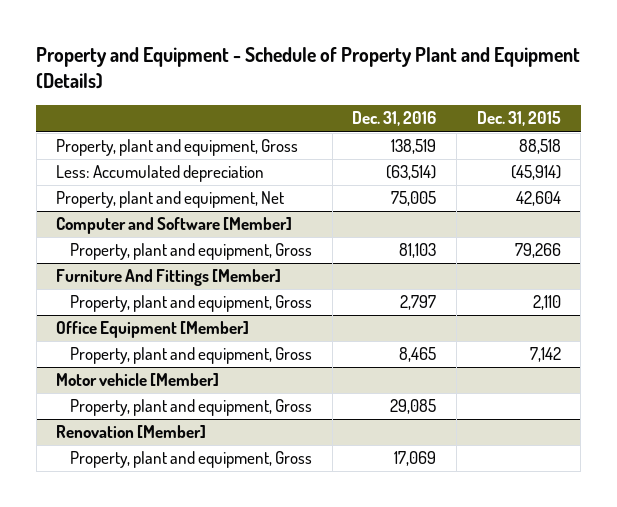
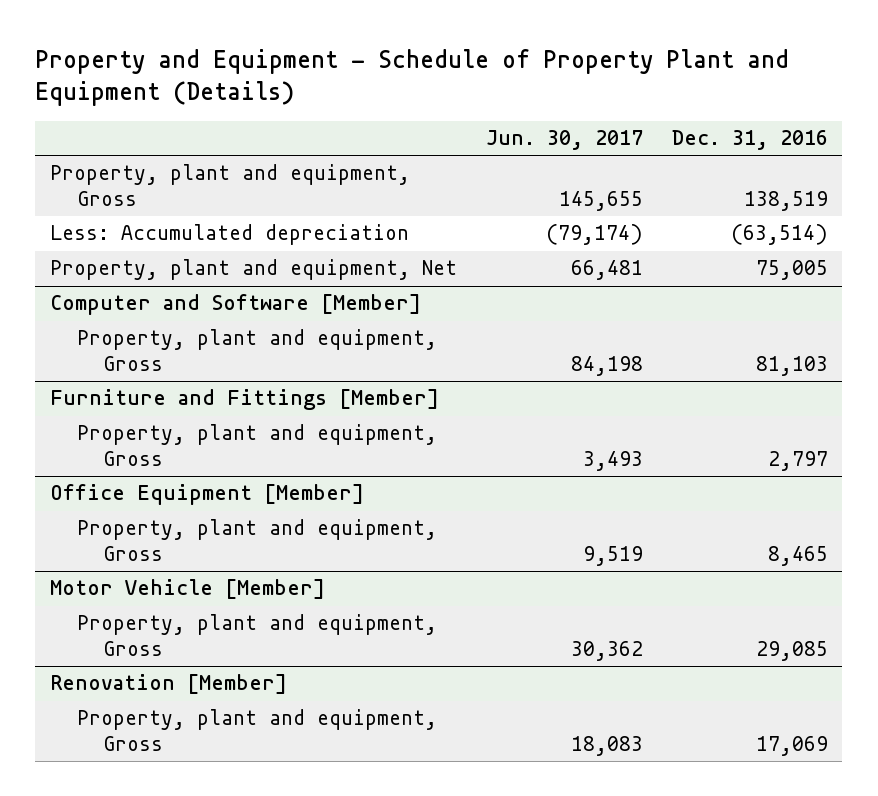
- | Dec. 31, 2016 | Dec. 31, 2015
+ | Jun. 30, 2017 | Dec. 31, 2016
- Furniture And Fittings [Member]
+ Furniture and Fittings [Member]
- Motor vehicle [Member]
+ Motor Vehicle [Member]

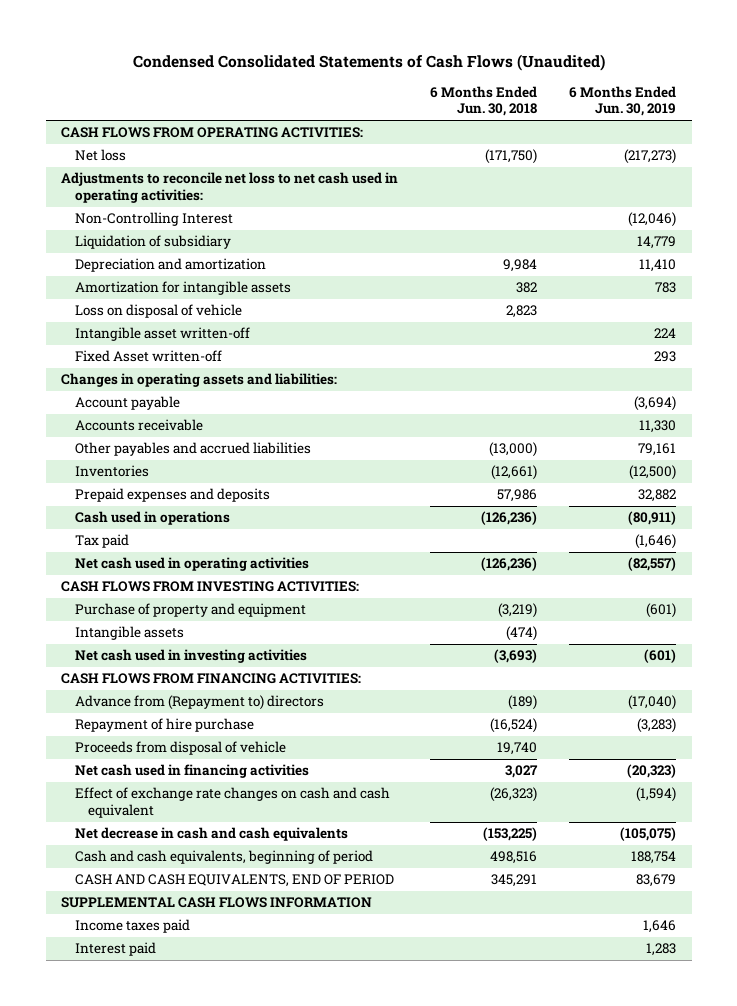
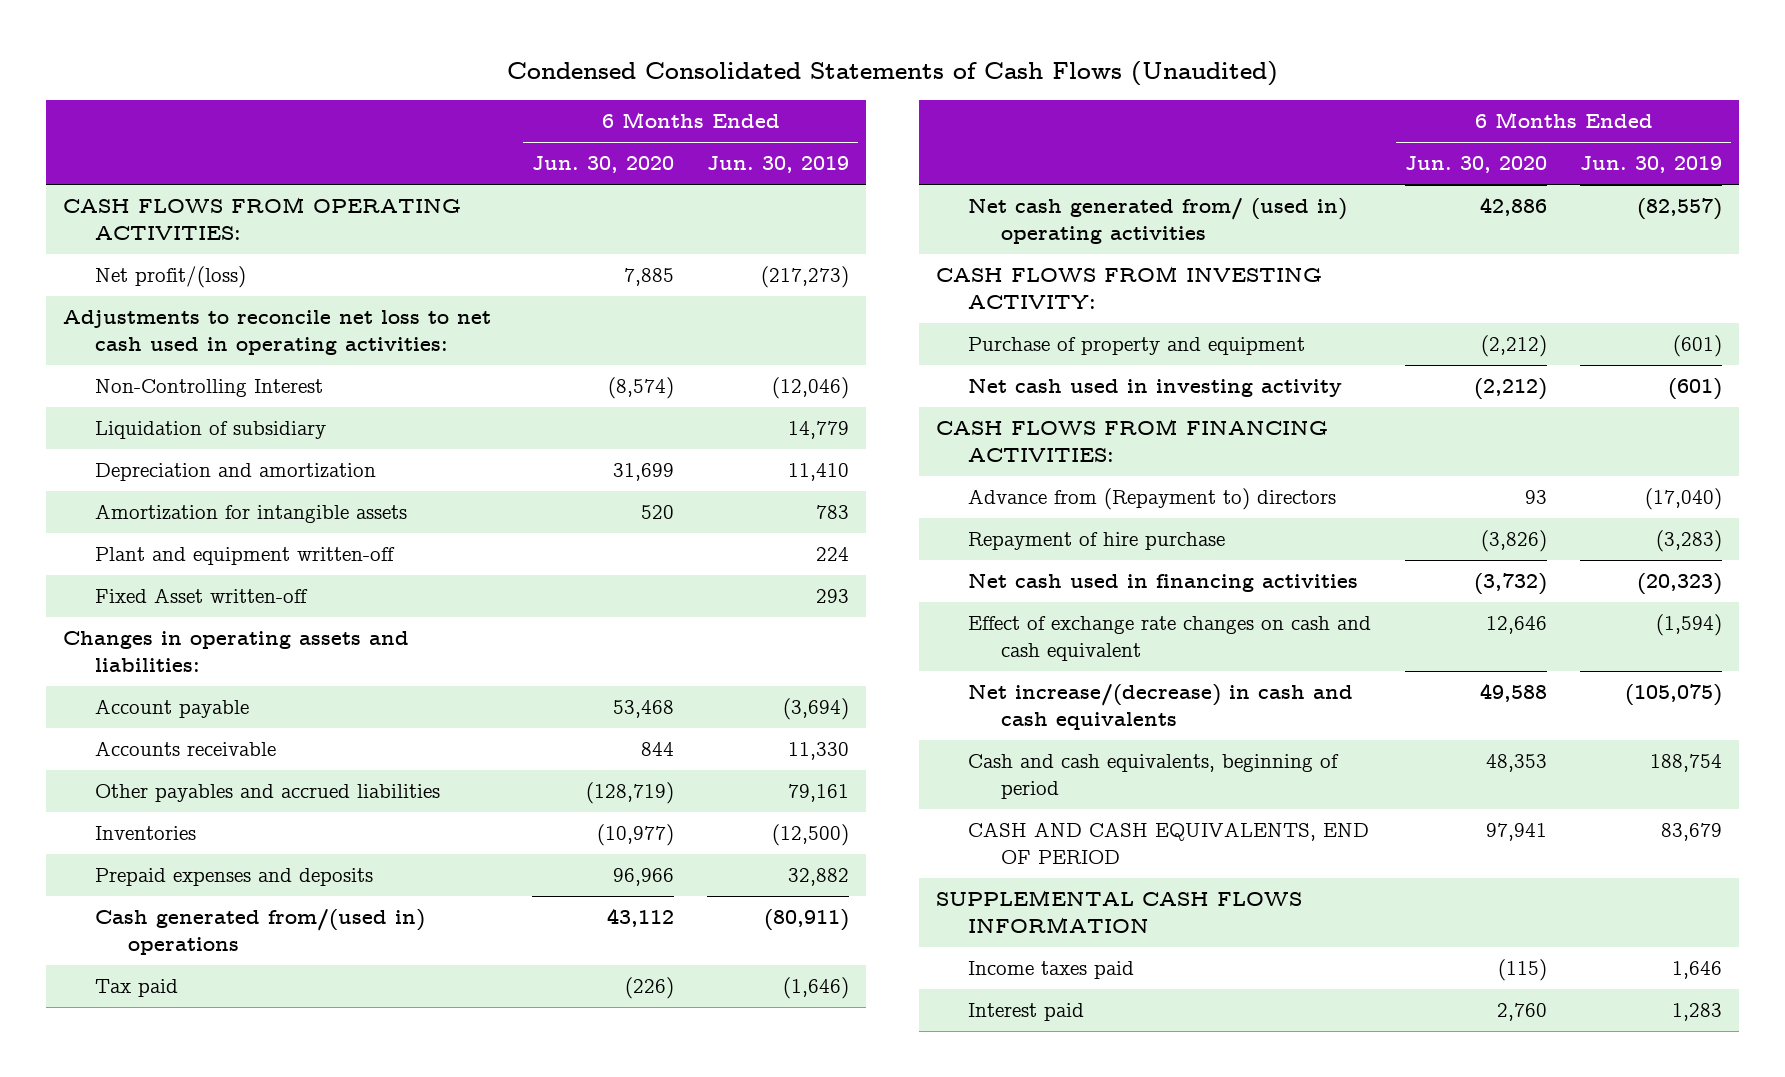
- | 6 Months Ended Jun. 30, 2018 | 6 Months Ended Jun. 30, 2019
+ | 6 Months Ended Jun. 30, 2020 | 6 Months Ended Jun. 30, 2019
- Net loss | (171,750) | (217,273)
+ Net profit/(loss) | 7,885 | (217,273)
- Loss on disposal of vehicle | 2,823 |
- Intangible asset written-off | | 224
+ Plant and equipment written-off | | 224
- Cash used in operations | (126,236) | (80,911)
+ Cash generated from/(used in) operations | 43,112 | (80,911)
- Net cash used in operating activities | (126,236) | (82,557)
- CASH FLOWS FROM INVESTING ACTIVITIES:
+ Net cash generated from/ (used in) operating activities | 42,886 | (82,557)
+ CASH FLOWS FROM INVESTING ACTIVITY:
- Intangible assets | (474) |
- Net cash used in investing activities | (3,693) | (601)
+ Net cash used in investing activity | (2,212) | (601)
- Proceeds from disposal of vehicle | 19,740 |
- Net decrease in cash and cash equivalents | (153,225) | (105,075)
+ Net increase/(decrease) in cash and cash equivalents | 49,588 | (105,075)

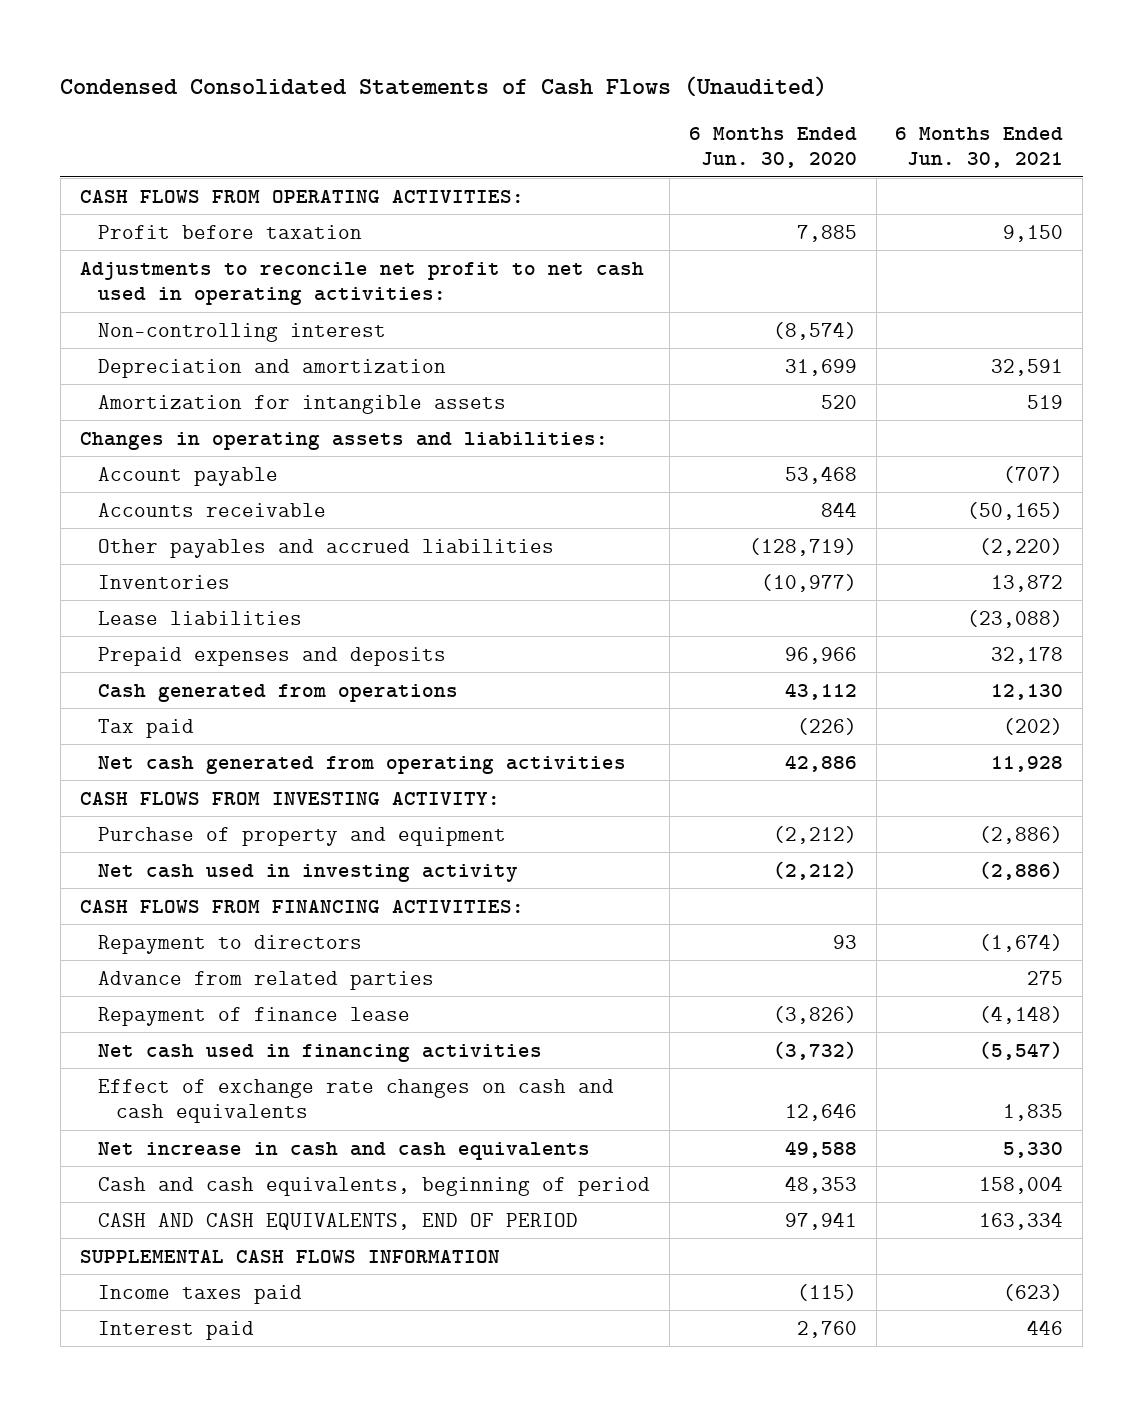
- | 6 Months Ended Jun. 30, 2020 | 6 Months Ended Jun. 30, 2019
+ | 6 Months Ended Jun. 30, 2020 | 6 Months Ended Jun. 30, 2021
- Net profit/(loss) | 7,885 | (217,273)
- Adjustments to reconcile net loss to net cash used in operating activities:
- Non-Controlling Interest | (8,574) | (12,046)
- Liquidation of subsidiary | | 14,779
+ Profit before taxation | 7,885 | 9,150
+ Adjustments to reconcile net profit to net cash used in operating activities:
+ Non-controlling interest | (8,574) |
- Plant and equipment written-off | | 224
- Fixed Asset written-off | | 293
+ Lease liabilities | | (23,088)
- Cash generated from/(used in) operations | 43,112 | (80,911)
+ Cash generated from operations | 43,112 | 12,130
- Net cash generated from/ (used in) operating activities | 42,886 | (82,557)
+ Net cash generated from operating activities | 42,886 | 11,928
- Advance from (Repayment to) directors | 93 | (17,040)
- Repayment of hire purchase | (3,826) | (3,283)
+ Repayment to directors | 93 | (1,674)
+ Advance from related parties | | 275
+ Repayment of finance lease | (3,826) | (4,148)
- Effect of exchange rate changes on cash and cash equivalent | 12,646 | (1,594)
- Net increase/(decrease) in cash and cash equivalents | 49,588 | (105,075)
+ Effect of exchange rate changes on cash and cash equivalents | 12,646 | 1,835
+ Net increase in cash and cash equivalents | 49,588 | 5,330

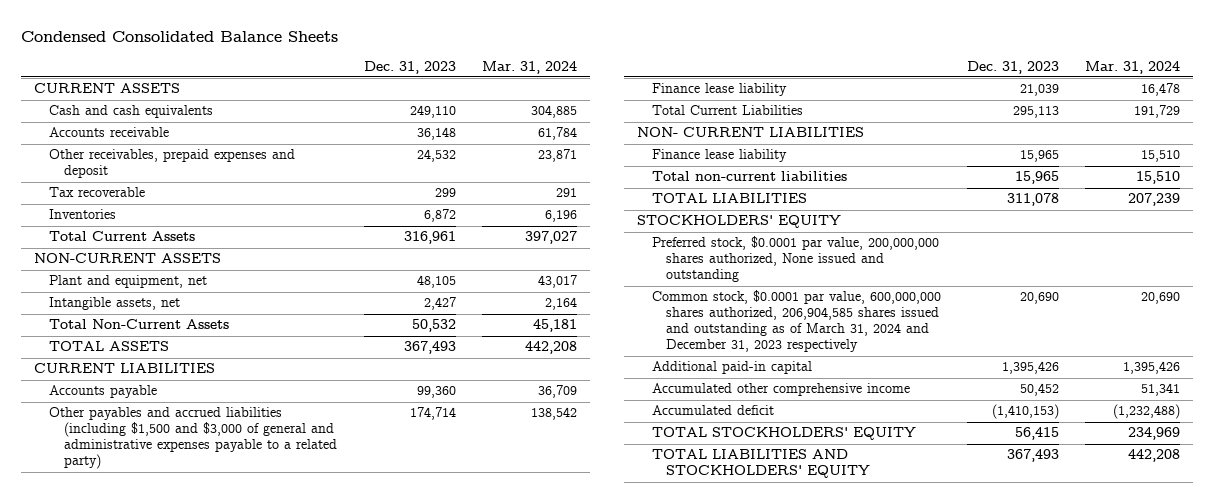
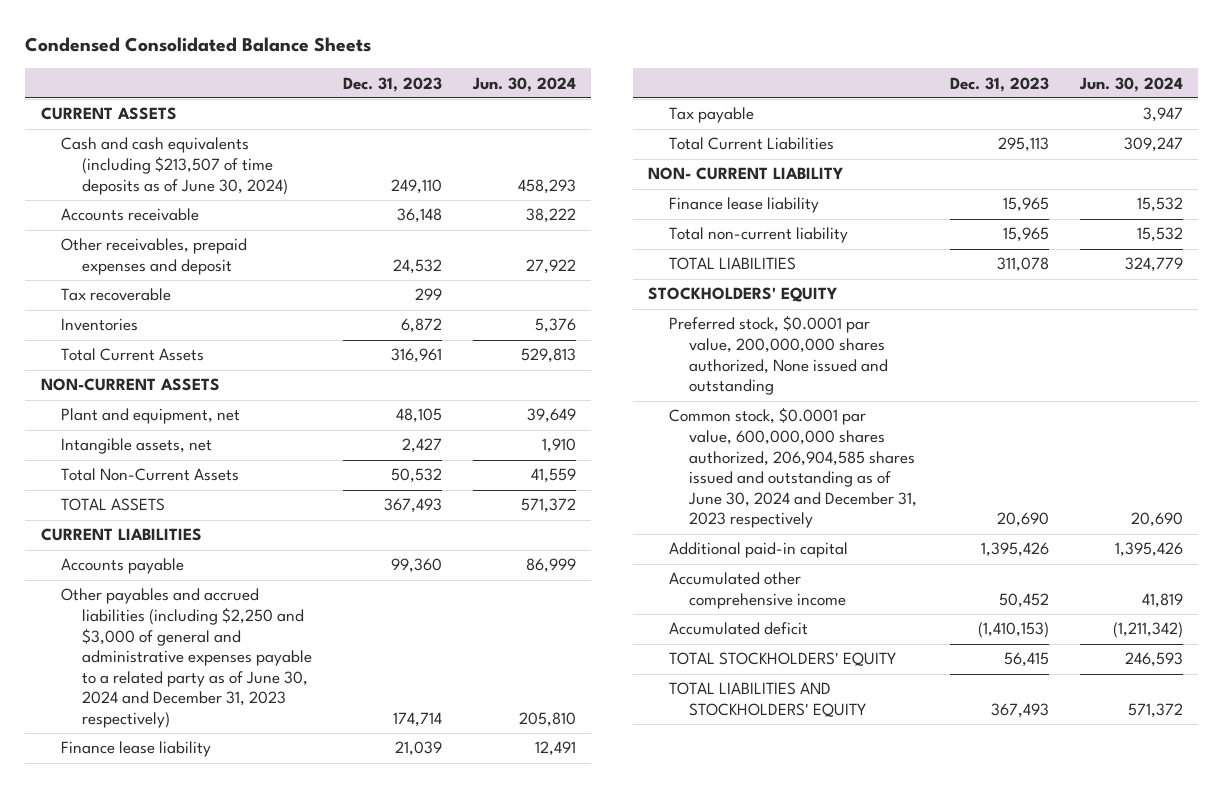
- | Dec. 31, 2023 | Mar. 31, 2024
+ | Dec. 31, 2023 | Jun. 30, 2024
- Cash and cash equivalents | 249,110 | 304,885
+ Cash and cash equivalents (including $213,507 of time deposits as of June 30, 2024) | 249,110 | 458,293
- Other payables and accrued liabilities (including $1,500 and $3,000 of general and administrative expenses payable to a related party) | 174,714 | 138,542
+ Other payables and accrued liabilities (including $2,250 and $3,000 of general and administrative expenses payable to a related party as of June 30, 2024 and December 31, 2023 respectively) | 174,714 | 205,810
+ Tax payable | | 3,947
- NON- CURRENT LIABILITIES
+ NON- CURRENT LIABILITY
- Total non-current liabilities | 15,965 | 15,510
+ Total non-current liability | 15,965 | 15,532
- Common stock, $0.0001 par value, 600,000,000 shares authorized, 206,904,585 shares issued and outstanding as of March 31, 2024 and December 31, 2023 respectively | 20,690 | 20,690
+ Common stock, $0.0001 par value, 600,000,000 shares authorized, 206,904,585 shares issued and outstanding as of June 30, 2024 and December 31, 2023 respectively | 20,690 | 20,690

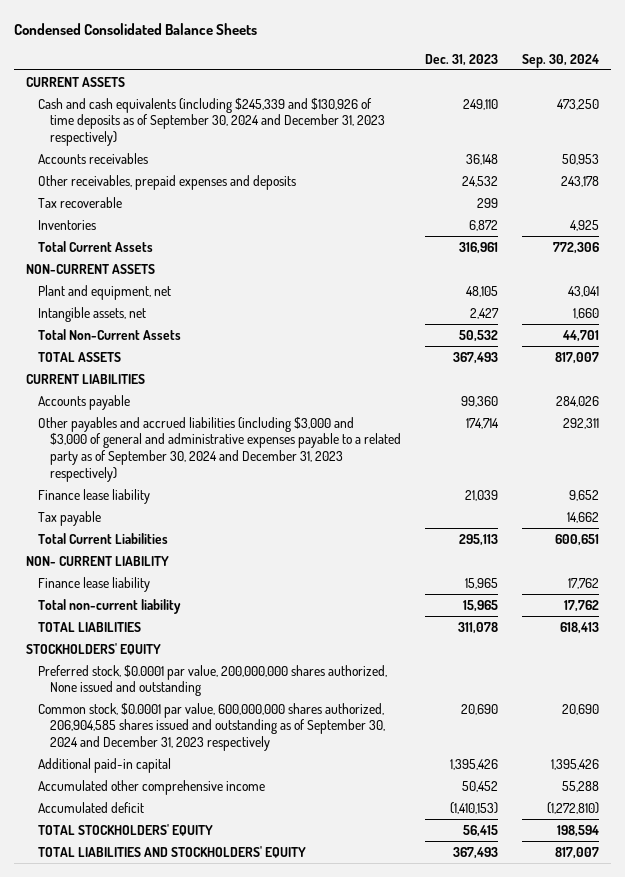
- | Dec. 31, 2023 | Jun. 30, 2024
+ | Dec. 31, 2023 | Sep. 30, 2024
- Cash and cash equivalents (including $213,507 of time deposits as of June 30, 2024) | 249,110 | 458,293
- Accounts receivable | 36,148 | 38,222
- Other receivables, prepaid expenses and deposit | 24,532 | 27,922
+ Cash and cash equivalents (including $245,339 and $130,926 of time deposits as of September 30, 2024 and December 31, 2023 respectively) | 249,110 | 473,250
+ Accounts receivables | 36,148 | 50,953
+ Other receivables, prepaid expenses and deposits | 24,532 | 243,178
- Other payables and accrued liabilities (including $2,250 and $3,000 of general and administrative expenses payable to a related party as of June 30, 2024 and December 31, 2023 respectively) | 174,714 | 205,810
+ Other payables and accrued liabilities (including $3,000 and $3,000 of general and administrative expenses payable to a related party as of September 30, 2024 and December 31, 2023 respectively) | 174,714 | 292,311
- Common stock, $0.0001 par value, 600,000,000 shares authorized, 206,904,585 shares issued and outstanding as of June 30, 2024 and December 31, 2023 respectively | 20,690 | 20,690
+ Common stock, $0.0001 par value, 600,000,000 shares authorized, 206,904,585 shares issued and outstanding as of September 30, 2024 and December 31, 2023 respectively | 20,690 | 20,690

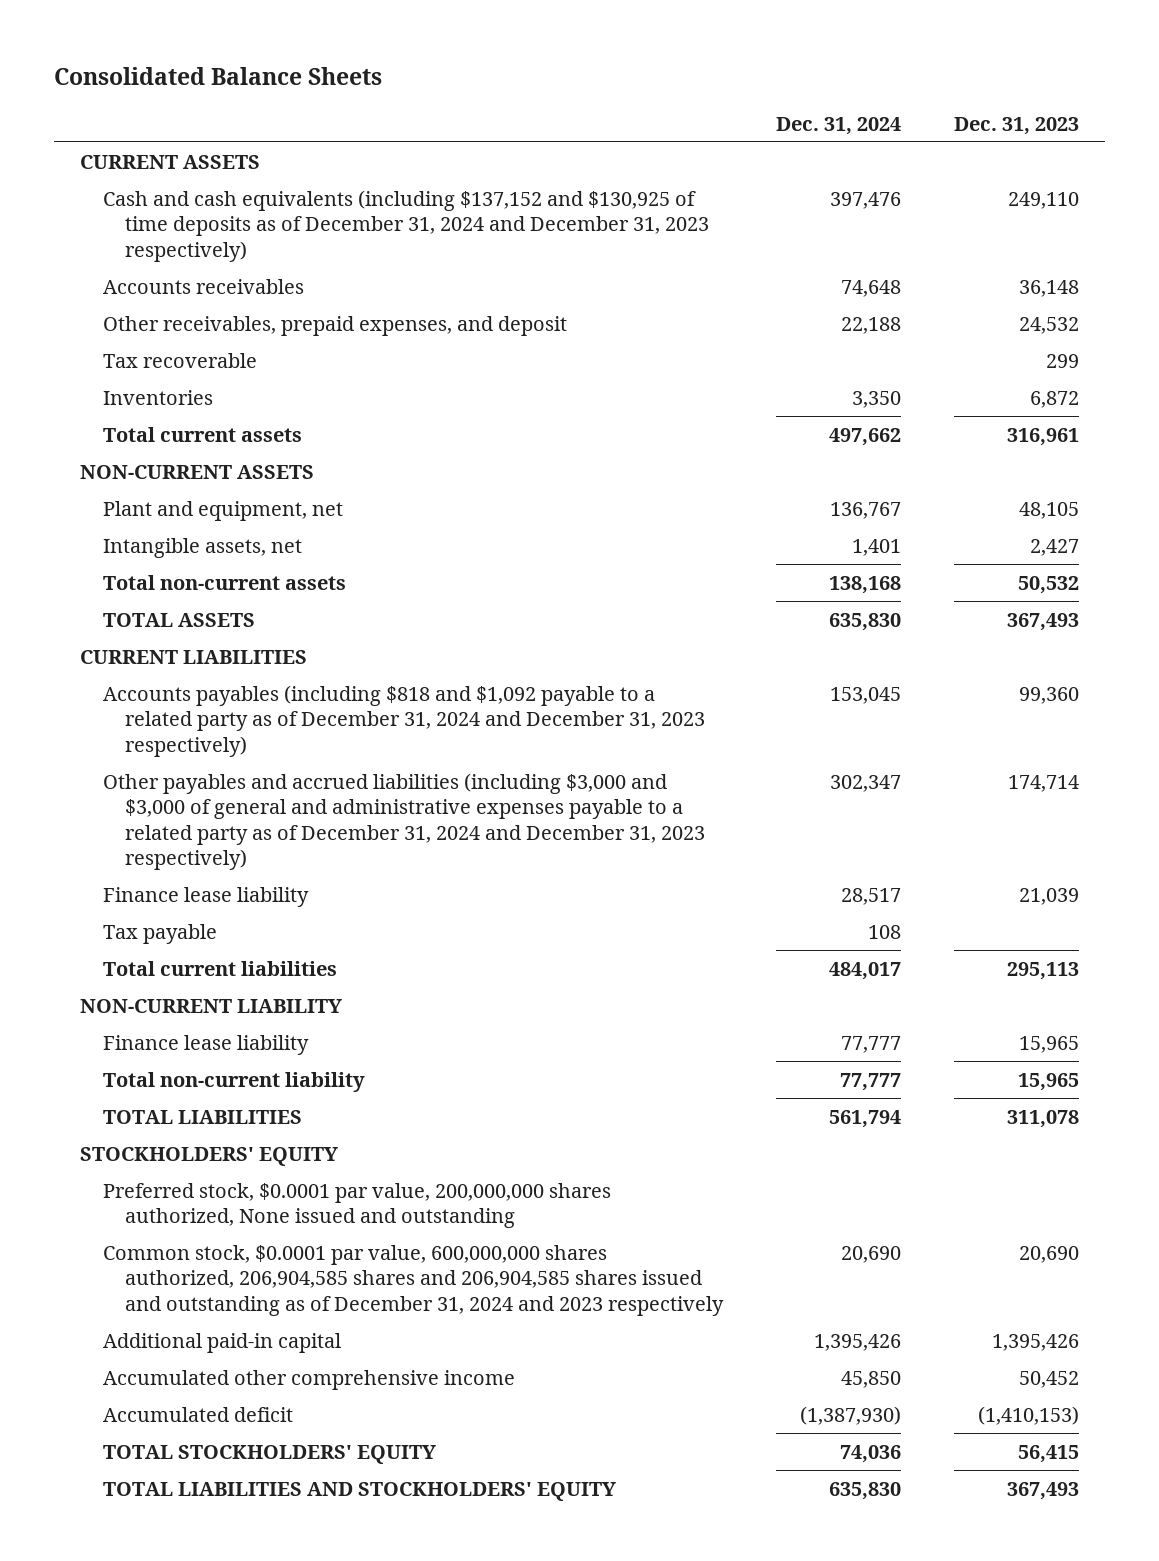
- Condensed Consolidated Balance Sheets
+ Consolidated Balance Sheets
- | Dec. 31, 2023 | Sep. 30, 2024
+ | Dec. 31, 2024 | Dec. 31, 2023
- Cash and cash equivalents (including $245,339 and $130,926 of time deposits as of September 30, 2024 and December 31, 2023 respectively) | 249,110 | 473,250
+ Cash and cash equivalents (including $137,152 and $130,925 of time deposits as of December 31, 2024 and December 31, 2023 respectively) | 397,476 | 249,110
- Other receivables, prepaid expenses and deposits | 24,532 | 243,178
+ Other receivables, prepaid expenses, and deposit | 22,188 | 24,532
- Total Current Assets | 316,961 | 772,306
+ Total current assets | 497,662 | 316,961
- Total Non-Current Assets | 50,532 | 44,701
+ Total non-current assets | 138,168 | 50,532
- Accounts payable | 99,360 | 284,026
- Other payables and accrued liabilities (including $3,000 and $3,000 of general and administrative expenses payable to a related party as of September 30, 2024 and December 31, 2023 respectively) | 174,714 | 292,311
+ Accounts payables (including $818 and $1,092 payable to a related party as of December 31, 2024 and December 31, 2023 respectively) | 153,045 | 99,360
+ Other payables and accrued liabilities (including $3,000 and $3,000 of general and administrative expenses payable to a related party as of December 31, 2024 and December 31, 2023 respectively) | 302,347 | 174,714
- Total Current Liabilities | 295,113 | 600,651
- NON- CURRENT LIABILITY
+ Total current liabilities | 484,017 | 295,113
+ NON-CURRENT LIABILITY
- Common stock, $0.0001 par value, 600,000,000 shares authorized, 206,904,585 shares issued and outstanding as of September 30, 2024 and December 31, 2023 respectively | 20,690 | 20,690
+ Common stock, $0.0001 par value, 600,000,000 shares authorized, 206,904,585 shares and 206,904,585 shares issued and outstanding as of December 31, 2024 and 2023 respectively | 20,690 | 20,690

